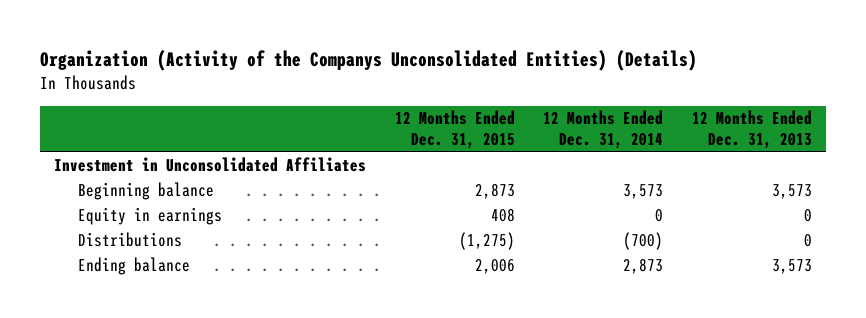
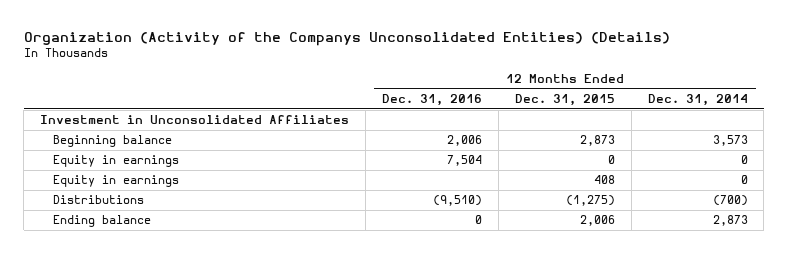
- | 12 Months Ended Dec. 31, 2015 | 12 Months Ended Dec. 31, 2014 | 12 Months Ended Dec. 31, 2013
+ | 12 Months Ended Dec. 31, 2016 | 12 Months Ended Dec. 31, 2015 | 12 Months Ended Dec. 31, 2014
+ Equity in earnings | 7,504 | 0 | 0

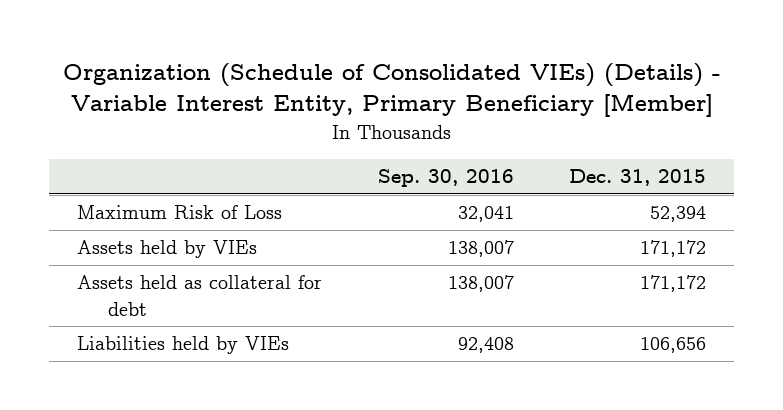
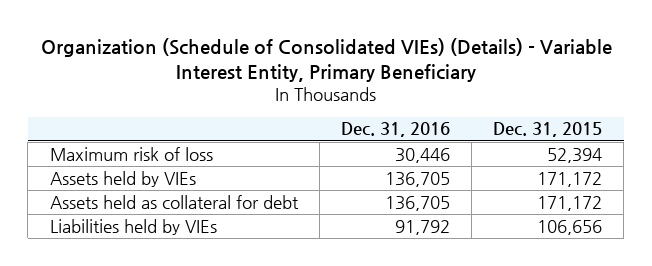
- Organization (Schedule of Consolidated VIEs) (Details) - Variable Interest Entity, Primary Beneficiary [Member]
+ Organization (Schedule of Consolidated VIEs) (Details) - Variable Interest Entity, Primary Beneficiary
- | Sep. 30, 2016 | Dec. 31, 2015
+ | Dec. 31, 2016 | Dec. 31, 2015
- Maximum Risk of Loss | 32,041 | 52,394
+ Maximum risk of loss | 30,446 | 52,394

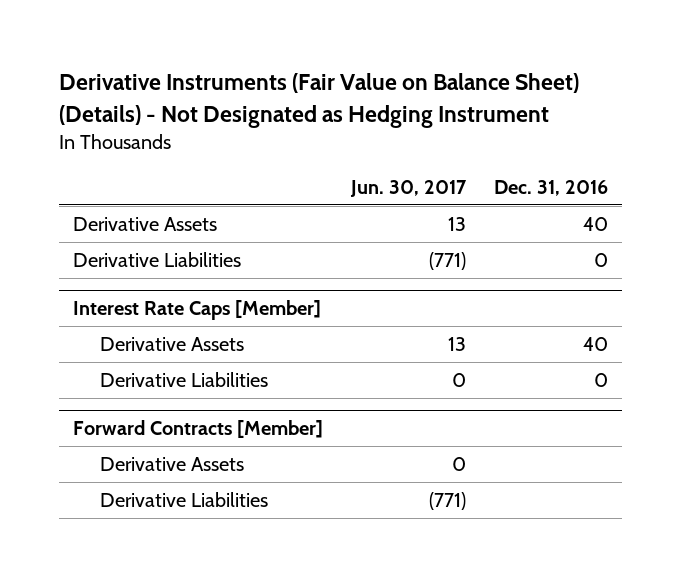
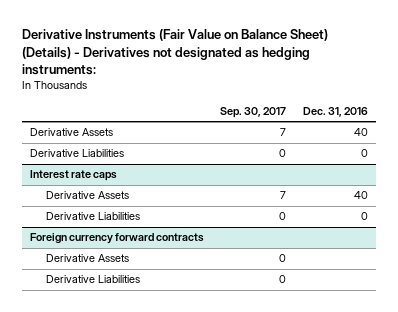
- Derivative Instruments (Fair Value on Balance Sheet) (Details) - Not Designated as Hedging Instrument
+ Derivative Instruments (Fair Value on Balance Sheet) (Details) - Derivatives not designated as hedging instruments:
- | Jun. 30, 2017 | Dec. 31, 2016
+ | Sep. 30, 2017 | Dec. 31, 2016
- Interest Rate Caps [Member]
+ Interest rate caps
- Forward Contracts [Member]
+ Foreign currency forward contracts

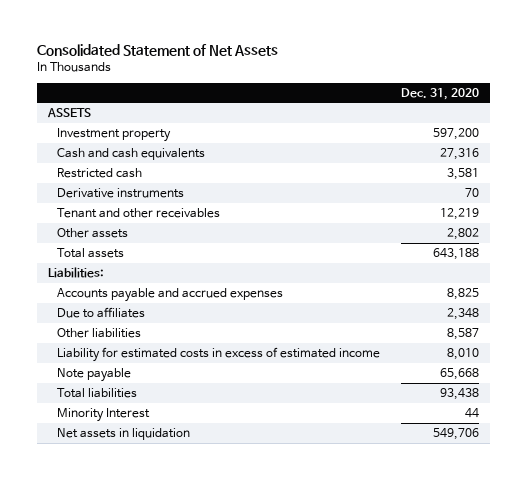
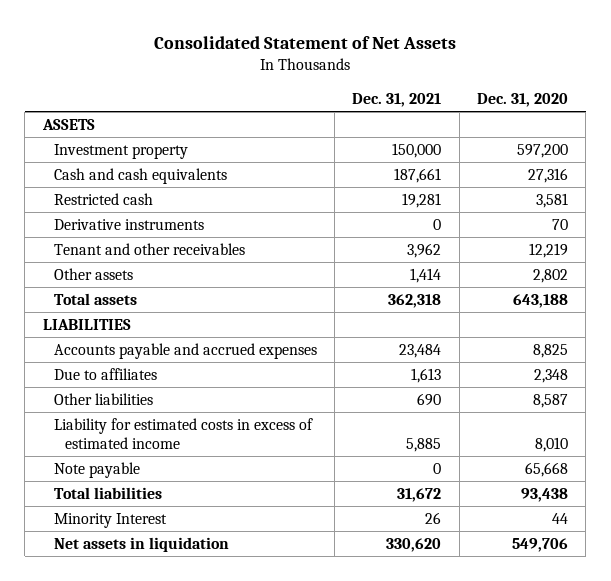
- | Dec. 31, 2020
+ | Dec. 31, 2021 | Dec. 31, 2020
- Liabilities:
+ LIABILITIES

